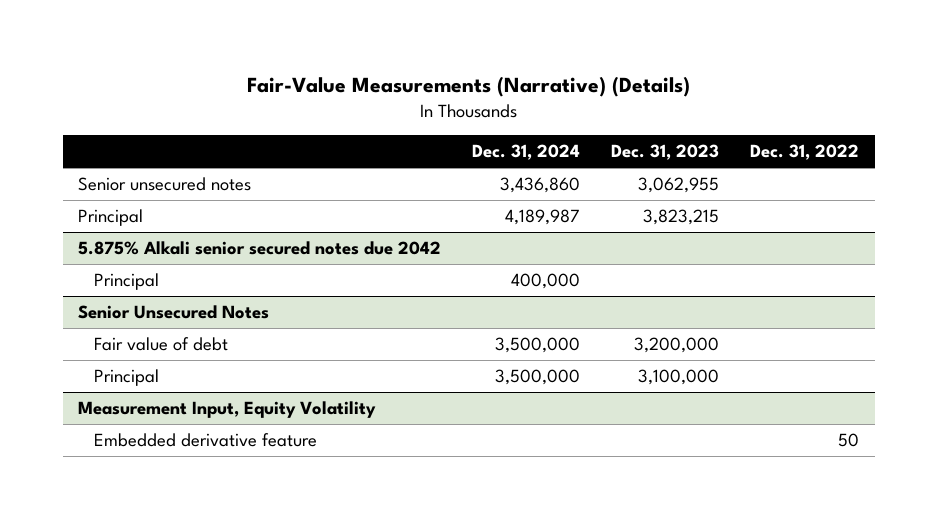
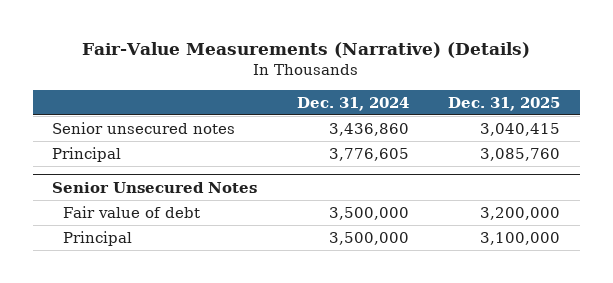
- | Dec. 31, 2024 | Dec. 31, 2023 | Dec. 31, 2022
+ | Dec. 31, 2024 | Dec. 31, 2025
- Principal | 4,189,987 | 3,823,215 |
- 5.875% Alkali senior secured notes due 2042
- Principal | 400,000 | |
+ Principal | 3,776,605 | 3,085,760
- Measurement Input, Equity Volatility
- Embedded derivative feature | | | 50

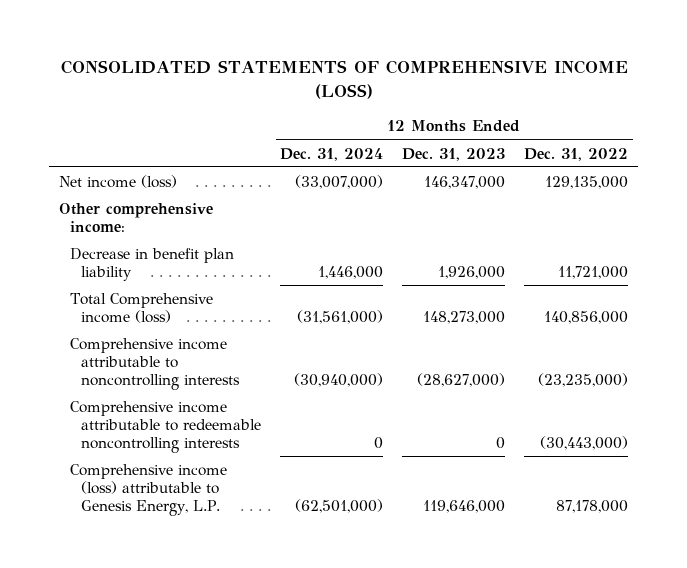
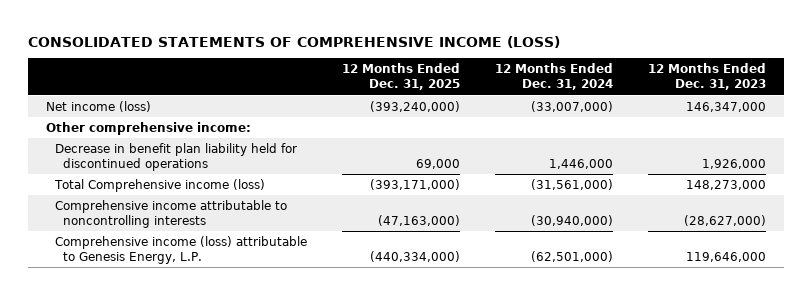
- | 12 Months Ended Dec. 31, 2024 | 12 Months Ended Dec. 31, 2023 | 12 Months Ended Dec. 31, 2022
+ | 12 Months Ended Dec. 31, 2025 | 12 Months Ended Dec. 31, 2024 | 12 Months Ended Dec. 31, 2023
- Decrease in benefit plan liability | 1,446,000 | 1,926,000 | 11,721,000
+ Decrease in benefit plan liability held for discontinued operations | 69,000 | 1,446,000 | 1,926,000
- Comprehensive income attributable to redeemable noncontrolling interests | 0 | 0 | (30,443,000)

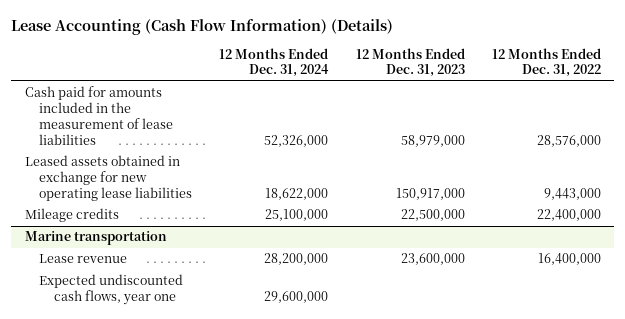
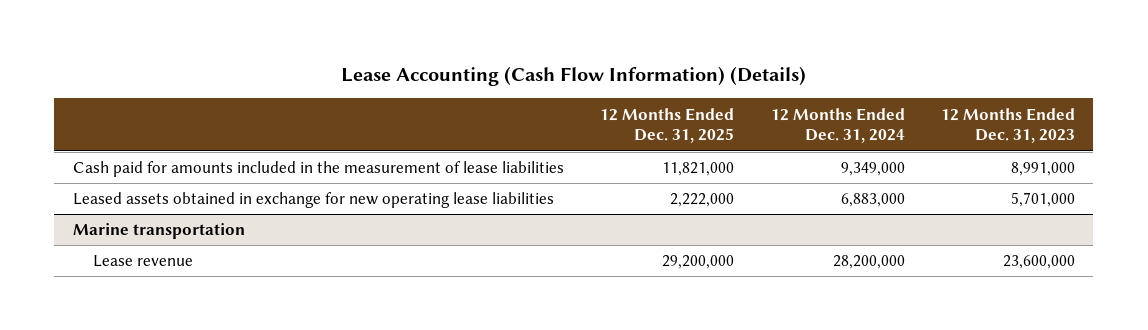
- | 12 Months Ended Dec. 31, 2024 | 12 Months Ended Dec. 31, 2023 | 12 Months Ended Dec. 31, 2022
+ | 12 Months Ended Dec. 31, 2025 | 12 Months Ended Dec. 31, 2024 | 12 Months Ended Dec. 31, 2023
- Cash paid for amounts included in the measurement of lease liabilities | 52,326,000 | 58,979,000 | 28,576,000
- Leased assets obtained in exchange for new operating lease liabilities | 18,622,000 | 150,917,000 | 9,443,000
- Mileage credits | 25,100,000 | 22,500,000 | 22,400,000
+ Cash paid for amounts included in the measurement of lease liabilities | 11,821,000 | 9,349,000 | 8,991,000
+ Leased assets obtained in exchange for new operating lease liabilities | 2,222,000 | 6,883,000 | 5,701,000
@ Marine transportation
- Expected undiscounted cash flows, year one | 29,600,000 | |

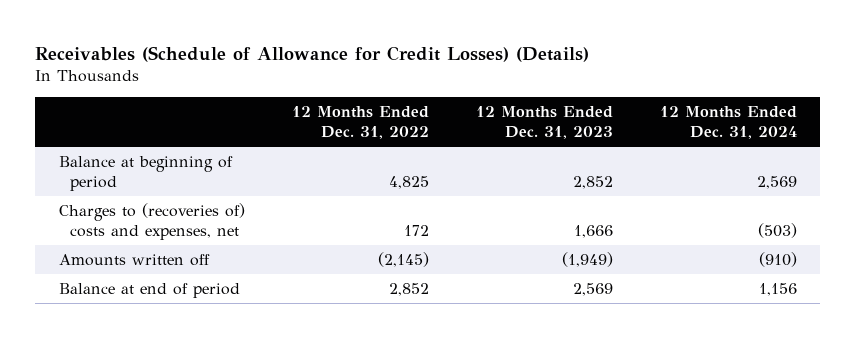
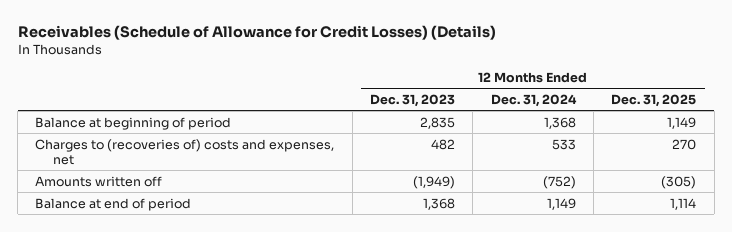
- | 12 Months Ended Dec. 31, 2022 | 12 Months Ended Dec. 31, 2023 | 12 Months Ended Dec. 31, 2024
+ | 12 Months Ended Dec. 31, 2023 | 12 Months Ended Dec. 31, 2024 | 12 Months Ended Dec. 31, 2025
- Balance at beginning of period | 4,825 | 2,852 | 2,569
- Charges to (recoveries of) costs and expenses, net | 172 | 1,666 | (503)
- Amounts written off | (2,145) | (1,949) | (910)
- Balance at end of period | 2,852 | 2,569 | 1,156
+ Balance at beginning of period | 2,835 | 1,368 | 1,149
+ Charges to (recoveries of) costs and expenses, net | 482 | 533 | 270
+ Amounts written off | (1,949) | (752) | (305)
+ Balance at end of period | 1,368 | 1,149 | 1,114

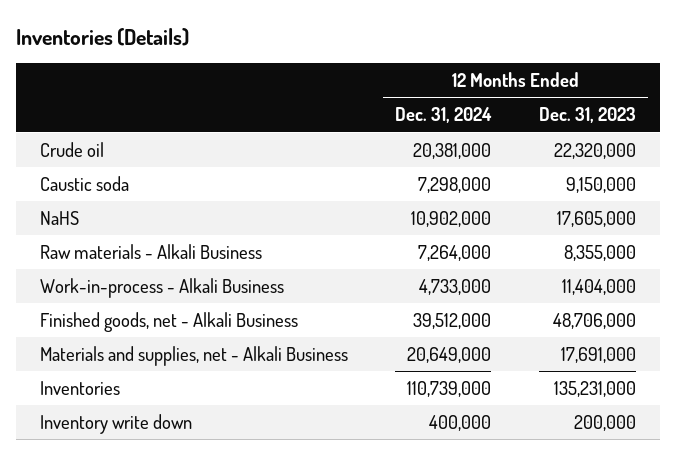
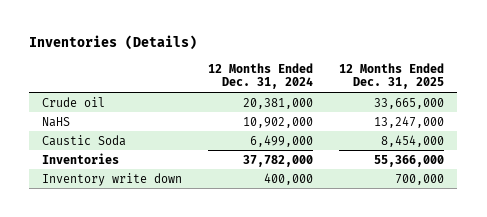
- | 12 Months Ended Dec. 31, 2024 | 12 Months Ended Dec. 31, 2023
+ | 12 Months Ended Dec. 31, 2024 | 12 Months Ended Dec. 31, 2025
- Caustic soda | 7,298,000 | 9,150,000
- Raw materials - Alkali Business | 7,264,000 | 8,355,000
- Work-in-process - Alkali Business | 4,733,000 | 11,404,000
- Finished goods, net - Alkali Business | 39,512,000 | 48,706,000
- Materials and supplies, net - Alkali Business | 20,649,000 | 17,691,000
- Inventories | 110,739,000 | 135,231,000
+ Caustic Soda | 6,499,000 | 8,454,000
+ Inventories | 37,782,000 | 55,366,000

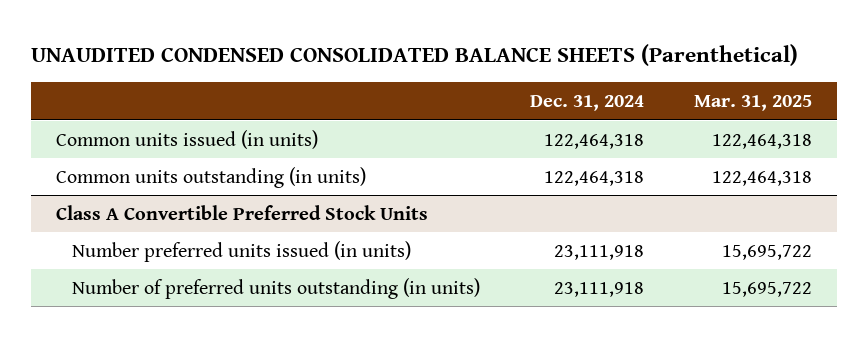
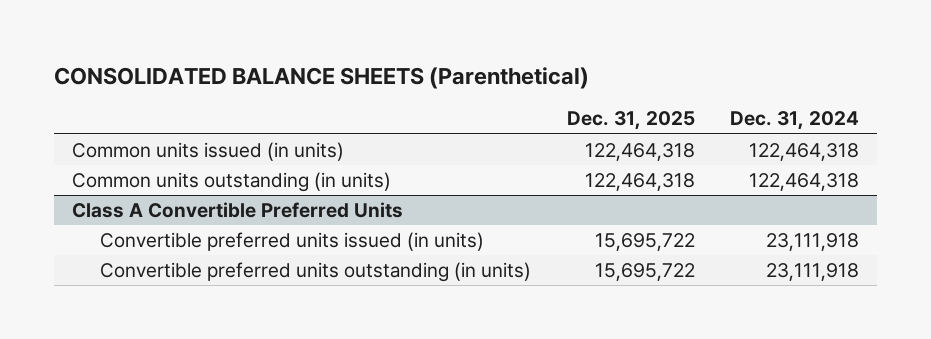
- UNAUDITED CONDENSED CONSOLIDATED BALANCE SHEETS (Parenthetical)
+ CONSOLIDATED BALANCE SHEETS (Parenthetical)
- | Dec. 31, 2024 | Mar. 31, 2025
+ | Dec. 31, 2025 | Dec. 31, 2024
- Class A Convertible Preferred Stock Units
- Number preferred units issued (in units) | 23,111,918 | 15,695,722
- Number of preferred units outstanding (in units) | 23,111,918 | 15,695,722
+ Class A Convertible Preferred Units
+ Convertible preferred units issued (in units) | 15,695,722 | 23,111,918
+ Convertible preferred units outstanding (in units) | 15,695,722 | 23,111,918

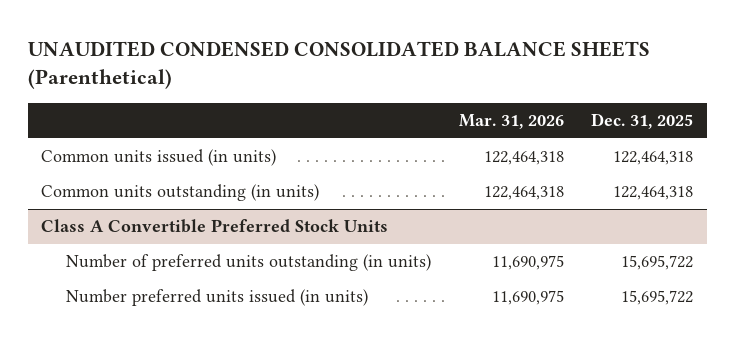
- CONSOLIDATED BALANCE SHEETS (Parenthetical)
+ UNAUDITED CONDENSED CONSOLIDATED BALANCE SHEETS (Parenthetical)
- | Dec. 31, 2025 | Dec. 31, 2024
+ | Mar. 31, 2026 | Dec. 31, 2025
- Class A Convertible Preferred Units
- Convertible preferred units issued (in units) | 15,695,722 | 23,111,918
- Convertible preferred units outstanding (in units) | 15,695,722 | 23,111,918
+ Class A Convertible Preferred Stock Units
+ Number of preferred units outstanding (in units) | 11,690,975 | 15,695,722
+ Number preferred units issued (in units) | 11,690,975 | 15,695,722

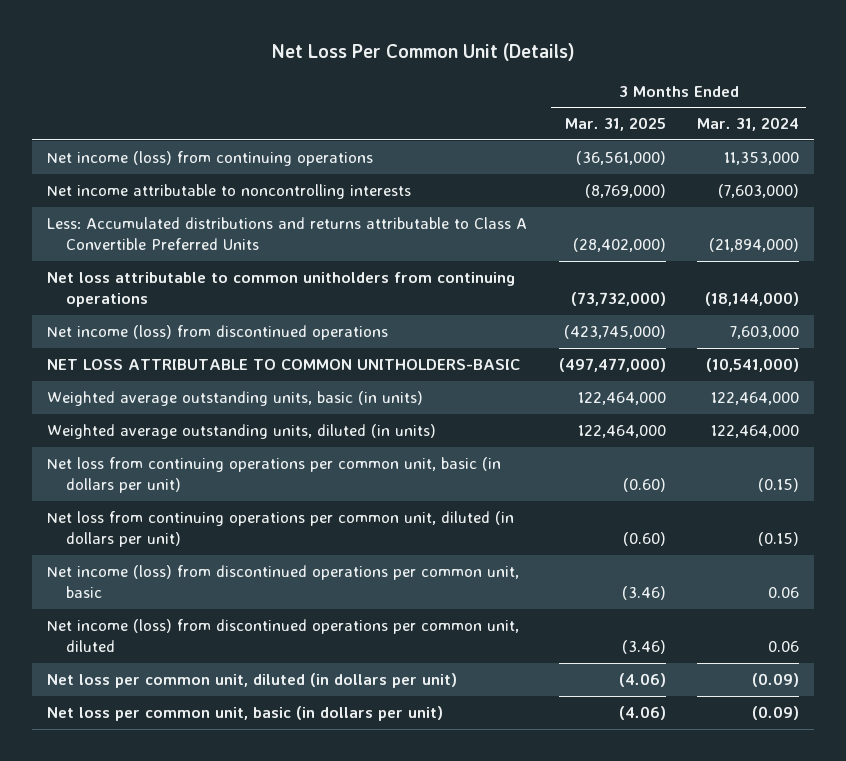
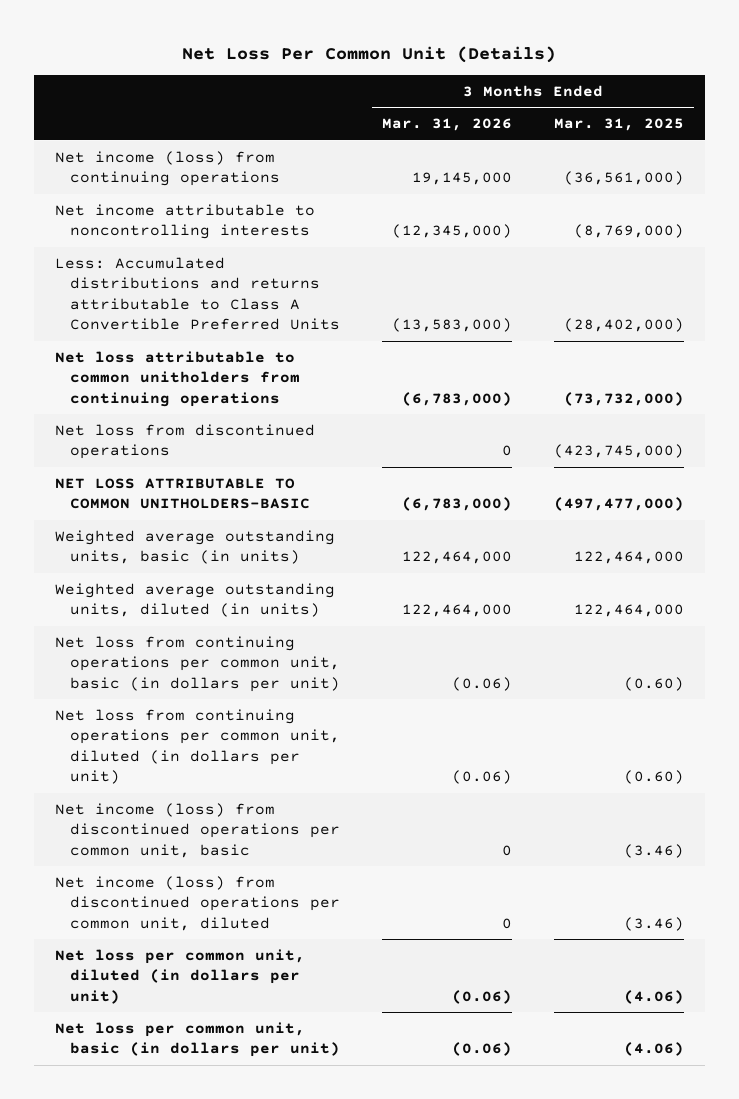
- | 3 Months Ended Mar. 31, 2025 | 3 Months Ended Mar. 31, 2024
+ | 3 Months Ended Mar. 31, 2026 | 3 Months Ended Mar. 31, 2025
- Net income (loss) from discontinued operations | (423,745,000) | 7,603,000
+ Net loss from discontinued operations | 0 | (423,745,000)

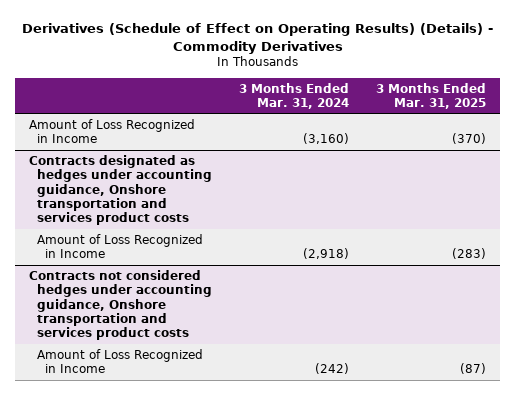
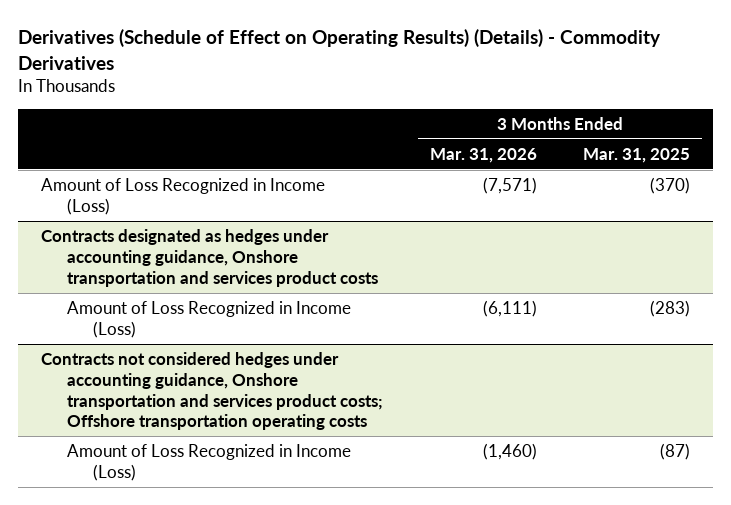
- | 3 Months Ended Mar. 31, 2024 | 3 Months Ended Mar. 31, 2025
+ | 3 Months Ended Mar. 31, 2026 | 3 Months Ended Mar. 31, 2025
- Amount of Loss Recognized in Income | (3,160) | (370)
+ Amount of Loss Recognized in Income (Loss) | (7,571) | (370)
@ Contracts designated as hedges under accounting guidance, Onshore transportation and services product costs
- Amount of Loss Recognized in Income | (2,918) | (283)
- Contracts not considered hedges under accounting guidance, Onshore transportation and services product costs
- Amount of Loss Recognized in Income | (242) | (87)
@ Contracts designated as hedges under accounting guidance, Onshore transportation and services product costs
+ Amount of Loss Recognized in Income (Loss) | (6,111) | (283)
+ Contracts not considered hedges under accounting guidance, Onshore transportation and services product costs; Offshore transportation operating costs
+ Amount of Loss Recognized in Income (Loss) | (1,460) | (87)

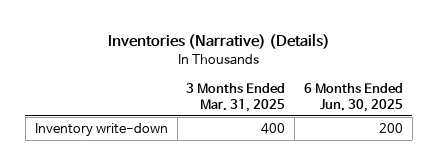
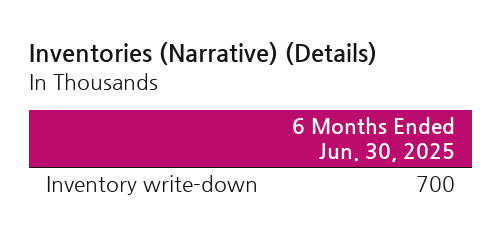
- | 3 Months Ended Mar. 31, 2025 | 6 Months Ended Jun. 30, 2025
+ | 6 Months Ended Jun. 30, 2025
- Inventory write-down | 400 | 200
+ Inventory write-down | 700

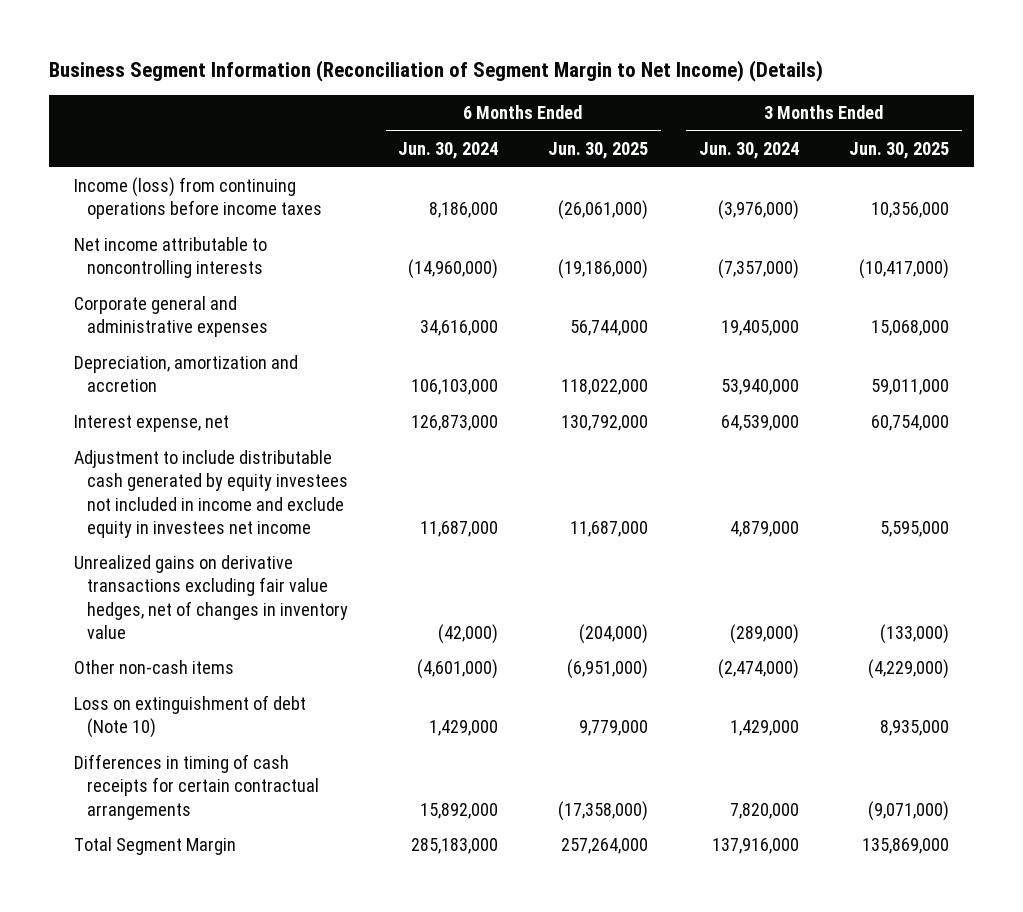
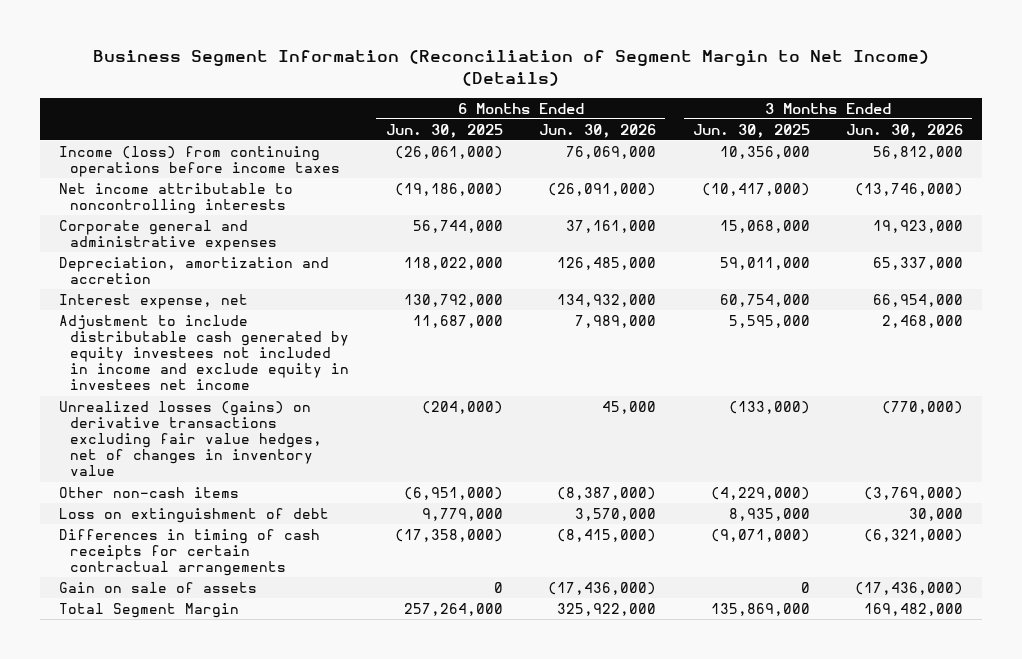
- | 6 Months Ended Jun. 30, 2024 | 6 Months Ended Jun. 30, 2025 | 3 Months Ended Jun. 30, 2024 | 3 Months Ended Jun. 30, 2025
+ | 6 Months Ended Jun. 30, 2025 | 6 Months Ended Jun. 30, 2026 | 3 Months Ended Jun. 30, 2025 | 3 Months Ended Jun. 30, 2026
- Unrealized gains on derivative transactions excluding fair value hedges, net of changes in inventory value | (42,000) | (204,000) | (289,000) | (133,000)
+ Unrealized losses (gains) on derivative transactions excluding fair value hedges, net of changes in inventory value | (204,000) | 45,000 | (133,000) | (770,000)
- Loss on extinguishment of debt (Note 10) | 1,429,000 | 9,779,000 | 1,429,000 | 8,935,000
+ Loss on extinguishment of debt | 9,779,000 | 3,570,000 | 8,935,000 | 30,000
+ Gain on sale of assets | 0 | (17,436,000) | 0 | (17,436,000)

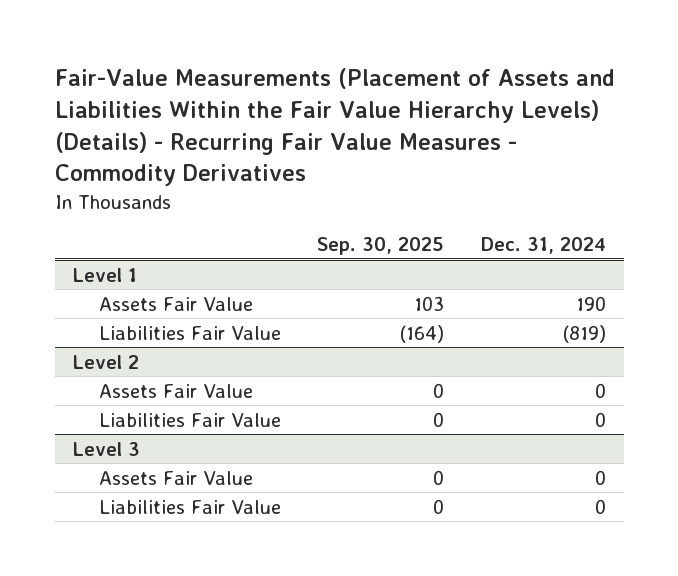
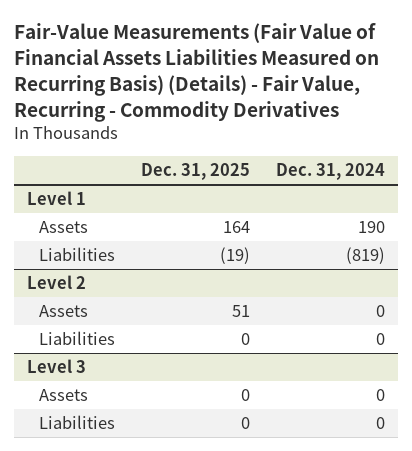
- Fair-Value Measurements (Placement of Assets and Liabilities Within the Fair Value Hierarchy Levels) (Details) - Recurring Fair Value Measures - Commodity Derivatives
+ Fair-Value Measurements (Fair Value of Financial Assets Liabilities Measured on Recurring Basis) (Details) - Fair Value, Recurring - Commodity Derivatives
- | Sep. 30, 2025 | Dec. 31, 2024
+ | Dec. 31, 2025 | Dec. 31, 2024
@ Level 1
- Assets Fair Value | 103 | 190
- Liabilities Fair Value | (164) | (819)
+ Assets | 164 | 190
+ Liabilities | (19) | (819)
@ Level 2
- Assets Fair Value | 0 | 0
- Liabilities Fair Value | 0 | 0
+ Assets | 51 | 0
+ Liabilities | 0 | 0
@ Level 3
- Assets Fair Value | 0 | 0
- Liabilities Fair Value | 0 | 0
+ Assets | 0 | 0
+ Liabilities | 0 | 0

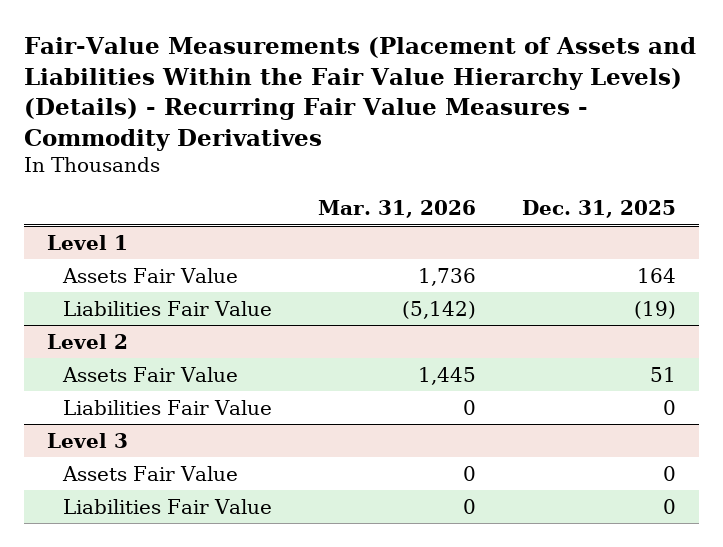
- Fair-Value Measurements (Fair Value of Financial Assets Liabilities Measured on Recurring Basis) (Details) - Fair Value, Recurring - Commodity Derivatives
+ Fair-Value Measurements (Placement of Assets and Liabilities Within the Fair Value Hierarchy Levels) (Details) - Recurring Fair Value Measures - Commodity Derivatives
- | Dec. 31, 2025 | Dec. 31, 2024
+ | Mar. 31, 2026 | Dec. 31, 2025
@ Level 1
- Assets | 164 | 190
- Liabilities | (19) | (819)
+ Assets Fair Value | 1,736 | 164
+ Liabilities Fair Value | (5,142) | (19)
@ Level 2
- Assets | 51 | 0
- Liabilities | 0 | 0
+ Assets Fair Value | 1,445 | 51
+ Liabilities Fair Value | 0 | 0
@ Level 3
- Assets | 0 | 0
- Liabilities | 0 | 0
+ Assets Fair Value | 0 | 0
+ Liabilities Fair Value | 0 | 0

